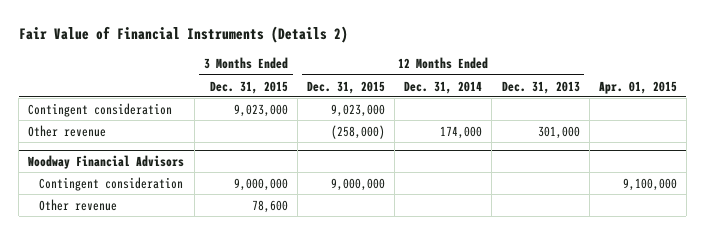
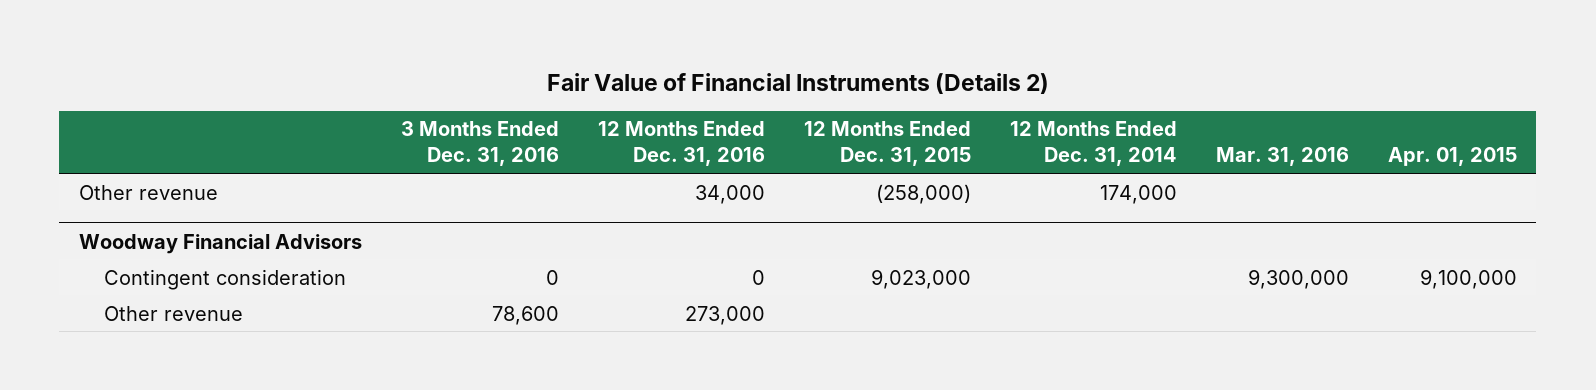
- | 3 Months Ended Dec. 31, 2015 | 12 Months Ended Dec. 31, 2015 | 12 Months Ended Dec. 31, 2014 | 12 Months Ended Dec. 31, 2013 | Apr. 01, 2015
+ | 3 Months Ended Dec. 31, 2016 | 12 Months Ended Dec. 31, 2016 | 12 Months Ended Dec. 31, 2015 | 12 Months Ended Dec. 31, 2014 | Mar. 31, 2016 | Apr. 01, 2015
- Contingent consideration | 9,023,000 | 9,023,000 | | |
@ Woodway Financial Advisors
- Contingent consideration | 9,000,000 | 9,000,000 | | | 9,100,000
+ Contingent consideration | 0 | 0 | 9,023,000 | | 9,300,000 | 9,100,000

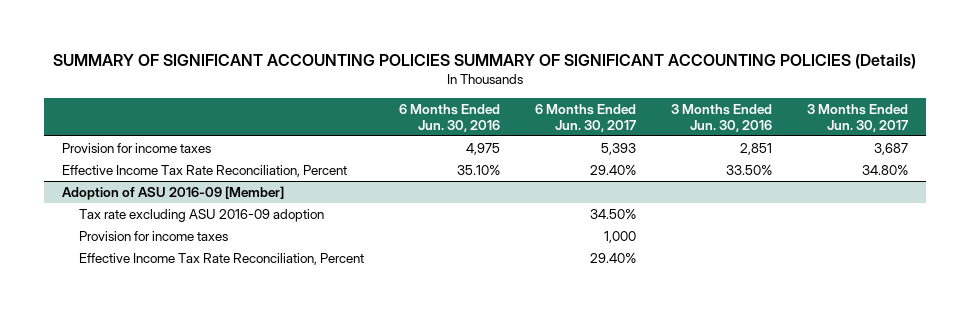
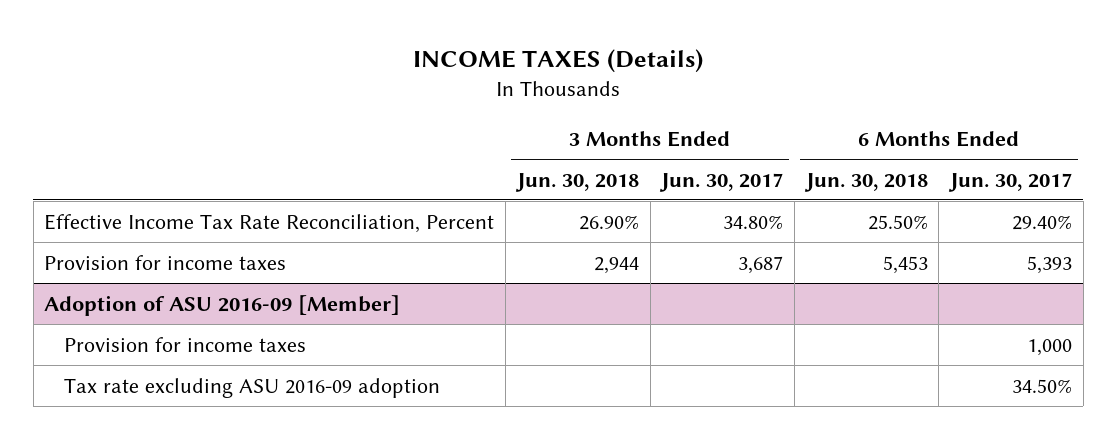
- SUMMARY OF SIGNIFICANT ACCOUNTING POLICIES SUMMARY OF SIGNIFICANT ACCOUNTING POLICIES (Details)
+ INCOME TAXES (Details)
- | 6 Months Ended Jun. 30, 2016 | 6 Months Ended Jun. 30, 2017 | 3 Months Ended Jun. 30, 2016 | 3 Months Ended Jun. 30, 2017
+ | 3 Months Ended Jun. 30, 2018 | 3 Months Ended Jun. 30, 2017 | 6 Months Ended Jun. 30, 2018 | 6 Months Ended Jun. 30, 2017
moved down: Provision for income taxes | 2,944 | 3,687 | 5,453 | 5,393
@ Adoption of ASU 2016-09 [Member]
- Effective Income Tax Rate Reconciliation, Percent | | 29.40% | |
moved down: Tax rate excluding ASU 2016-09 adoption | | | | 34.50%

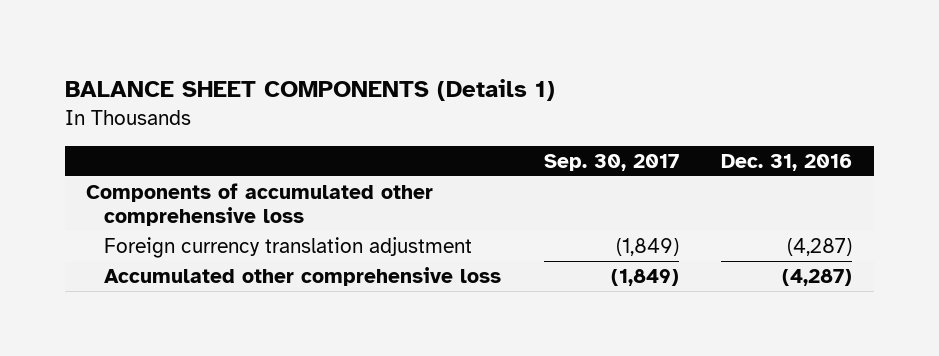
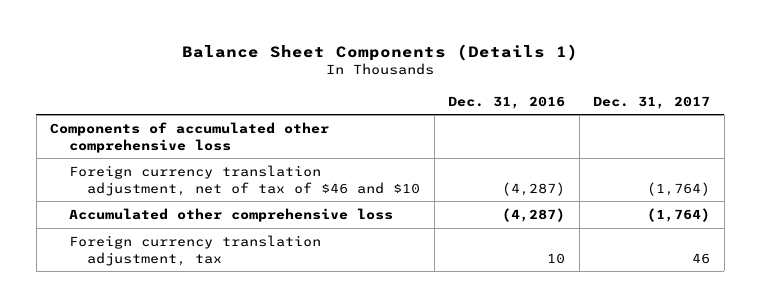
- BALANCE SHEET COMPONENTS (Details 1)
+ Balance Sheet Components (Details 1)
- | Sep. 30, 2017 | Dec. 31, 2016
+ | Dec. 31, 2016 | Dec. 31, 2017
- Foreign currency translation adjustment | (1,849) | (4,287)
+ Foreign currency translation adjustment, net of tax of $46 and $10 | (4,287) | (1,764)
+ Foreign currency translation adjustment, tax | 10 | 46

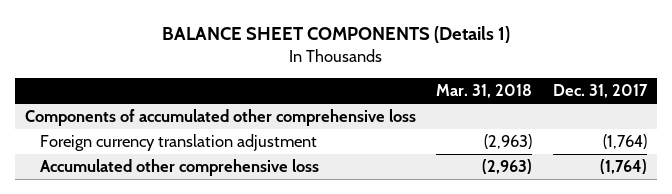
- Balance Sheet Components (Details 1)
+ BALANCE SHEET COMPONENTS (Details 1)
- | Dec. 31, 2016 | Dec. 31, 2017
+ | Mar. 31, 2018 | Dec. 31, 2017
- Foreign currency translation adjustment, net of tax of $46 and $10 | (4,287) | (1,764)
+ Foreign currency translation adjustment | (2,963) | (1,764)
- Foreign currency translation adjustment, tax | 10 | 46

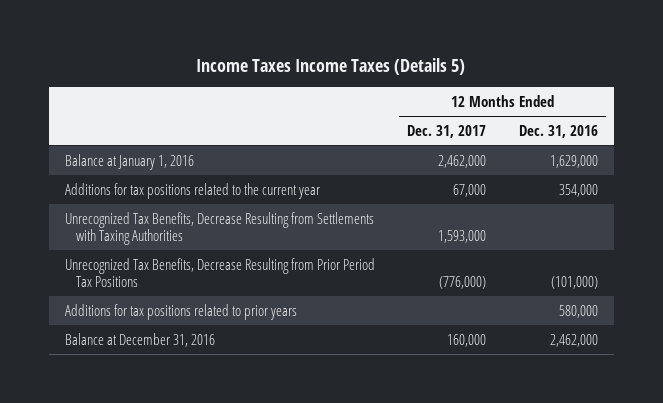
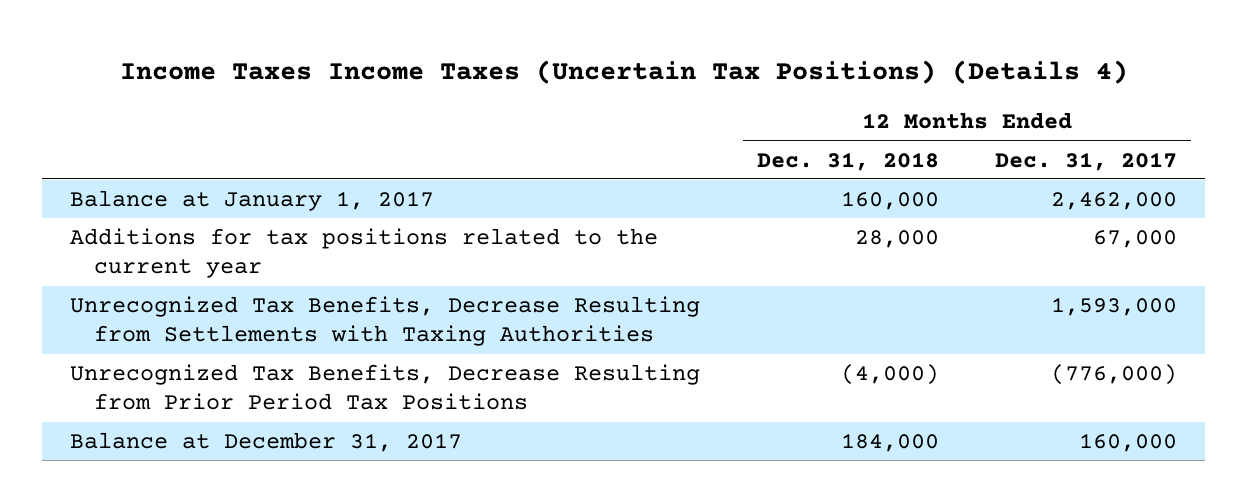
- Income Taxes Income Taxes (Details 5)
+ Income Taxes Income Taxes (Uncertain Tax Positions) (Details 4)
- | 12 Months Ended Dec. 31, 2017 | 12 Months Ended Dec. 31, 2016
+ | 12 Months Ended Dec. 31, 2018 | 12 Months Ended Dec. 31, 2017
- Balance at January 1, 2016 | 2,462,000 | 1,629,000
+ Balance at January 1, 2017 | 160,000 | 2,462,000
- Additions for tax positions related to prior years | | 580,000
- Balance at December 31, 2016 | 160,000 | 2,462,000
+ Balance at December 31, 2017 | 184,000 | 160,000

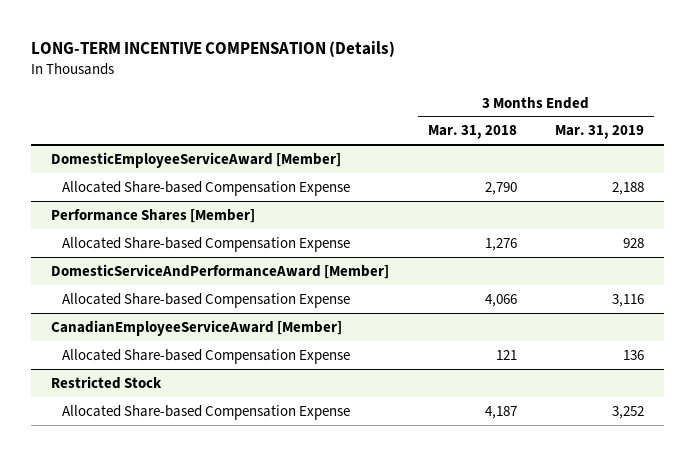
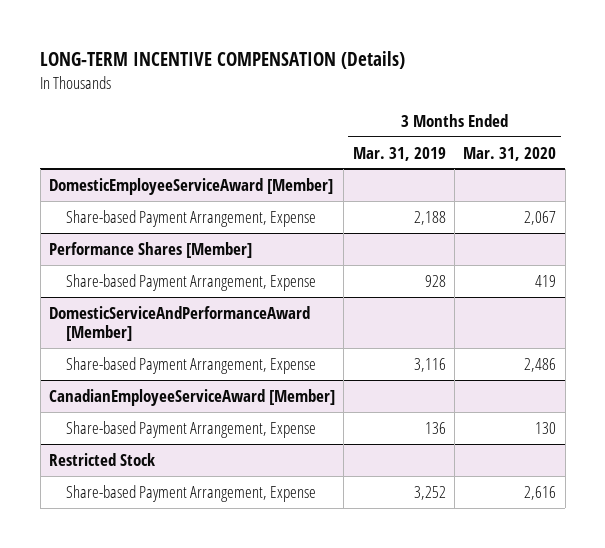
- | 3 Months Ended Mar. 31, 2018 | 3 Months Ended Mar. 31, 2019
+ | 3 Months Ended Mar. 31, 2019 | 3 Months Ended Mar. 31, 2020
@ DomesticEmployeeServiceAward [Member]
- Allocated Share-based Compensation Expense | 2,790 | 2,188
+ Share-based Payment Arrangement, Expense | 2,188 | 2,067
@ Performance Shares [Member]
- Allocated Share-based Compensation Expense | 1,276 | 928
+ Share-based Payment Arrangement, Expense | 928 | 419
@ DomesticServiceAndPerformanceAward [Member]
- Allocated Share-based Compensation Expense | 4,066 | 3,116
+ Share-based Payment Arrangement, Expense | 3,116 | 2,486
@ CanadianEmployeeServiceAward [Member]
- Allocated Share-based Compensation Expense | 121 | 136
+ Share-based Payment Arrangement, Expense | 136 | 130
@ Restricted Stock
- Allocated Share-based Compensation Expense | 4,187 | 3,252
+ Share-based Payment Arrangement, Expense | 3,252 | 2,616

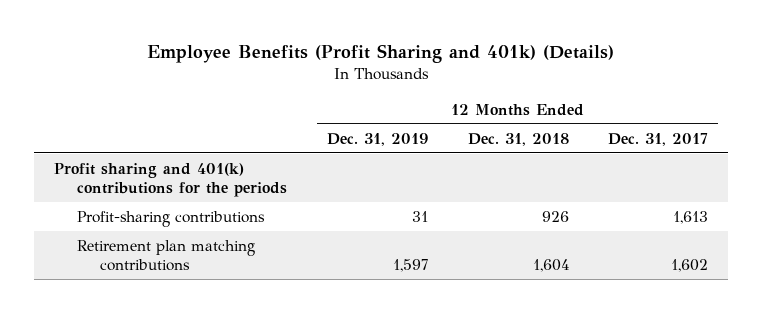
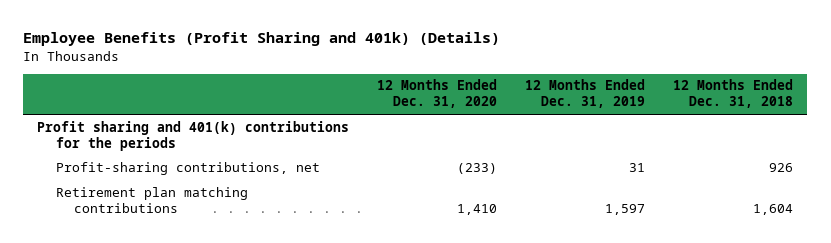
- | 12 Months Ended Dec. 31, 2019 | 12 Months Ended Dec. 31, 2018 | 12 Months Ended Dec. 31, 2017
+ | 12 Months Ended Dec. 31, 2020 | 12 Months Ended Dec. 31, 2019 | 12 Months Ended Dec. 31, 2018
- Profit-sharing contributions | 31 | 926 | 1,613
+ Profit-sharing contributions, net | (233) | 31 | 926

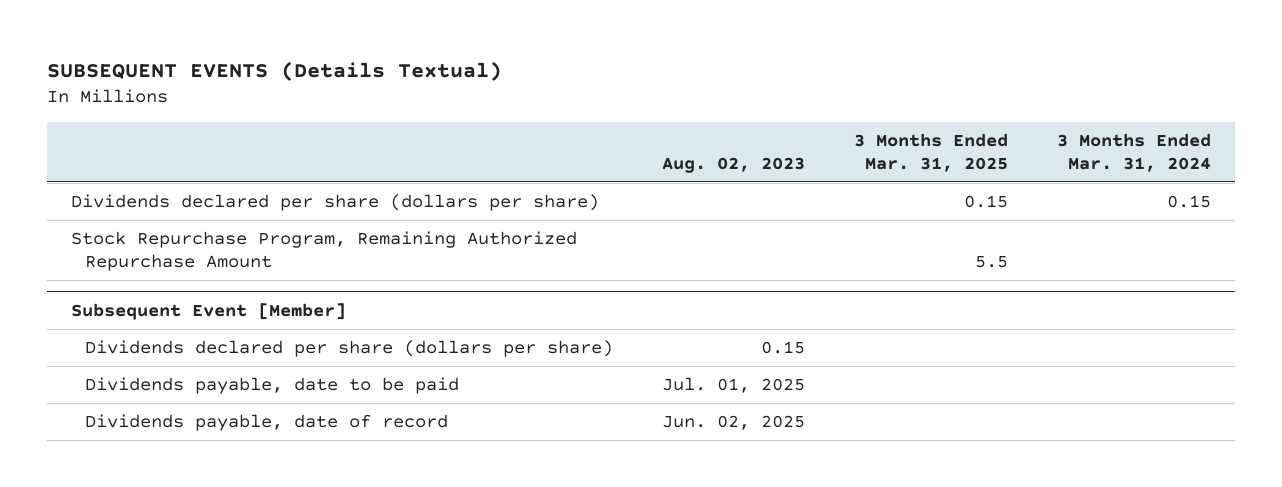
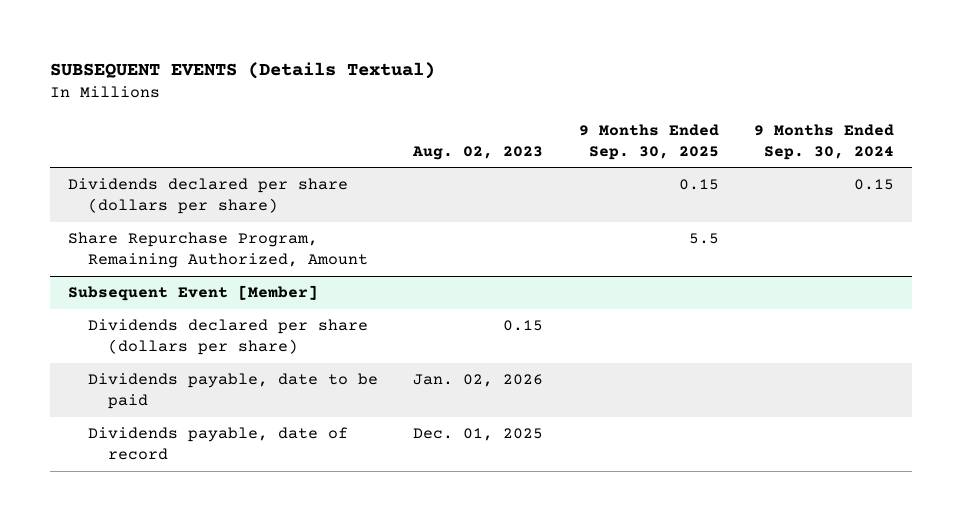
- | Aug. 02, 2023 | 3 Months Ended Mar. 31, 2025 | 3 Months Ended Mar. 31, 2024
+ | Aug. 02, 2023 | 9 Months Ended Sep. 30, 2025 | 9 Months Ended Sep. 30, 2024
- Stock Repurchase Program, Remaining Authorized Repurchase Amount | | 5.5 |
+ Share Repurchase Program, Remaining Authorized, Amount | | 5.5 |
@ Subsequent Event [Member]
- Dividends payable, date to be paid | Jul. 01, 2025 | |
- Dividends payable, date of record | Jun. 02, 2025 | |
+ Dividends payable, date to be paid | Jan. 02, 2026 | |
+ Dividends payable, date of record | Dec. 01, 2025 | |

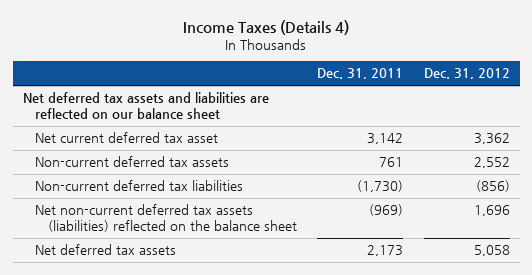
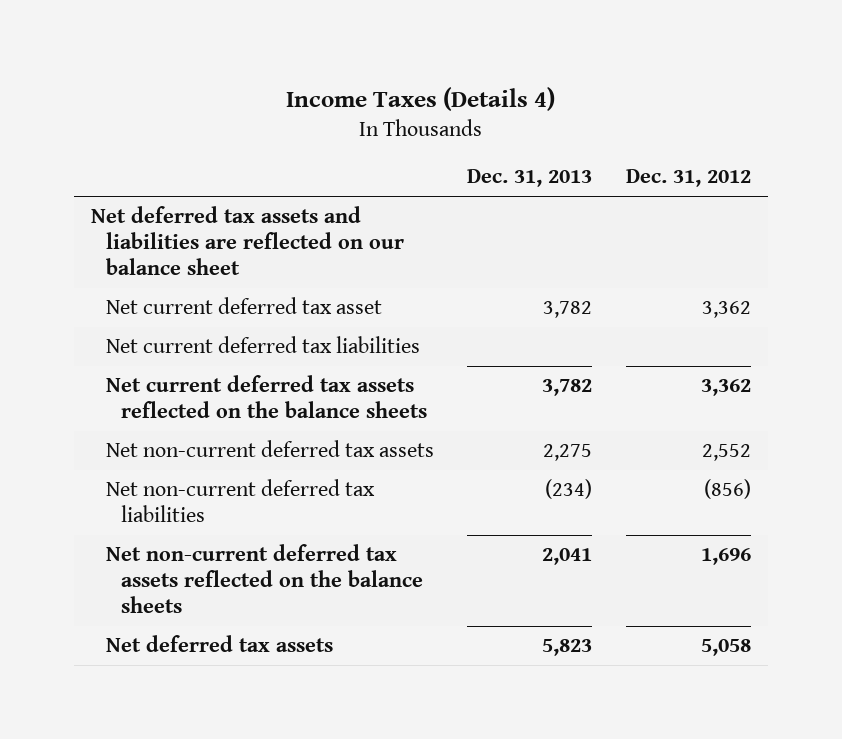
- | Dec. 31, 2011 | Dec. 31, 2012
+ | Dec. 31, 2013 | Dec. 31, 2012
- Non-current deferred tax assets | 761 | 2,552
- Non-current deferred tax liabilities | (1,730) | (856)
- Net non-current deferred tax assets (liabilities) reflected on the balance sheet | (969) | 1,696
+ Net current deferred tax liabilities
+ Net current deferred tax assets reflected on the balance sheets | 3,782 | 3,362
+ Net non-current deferred tax assets | 2,275 | 2,552
+ Net non-current deferred tax liabilities | (234) | (856)
+ Net non-current deferred tax assets reflected on the balance sheets | 2,041 | 1,696

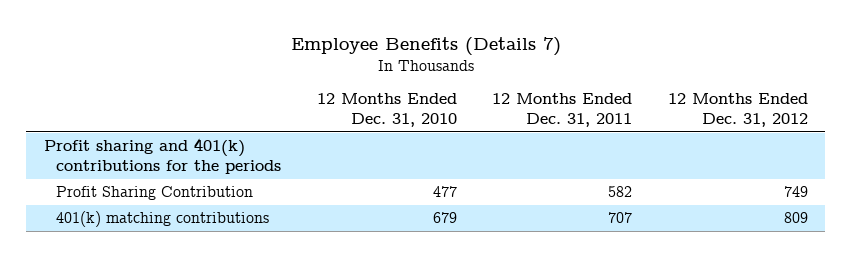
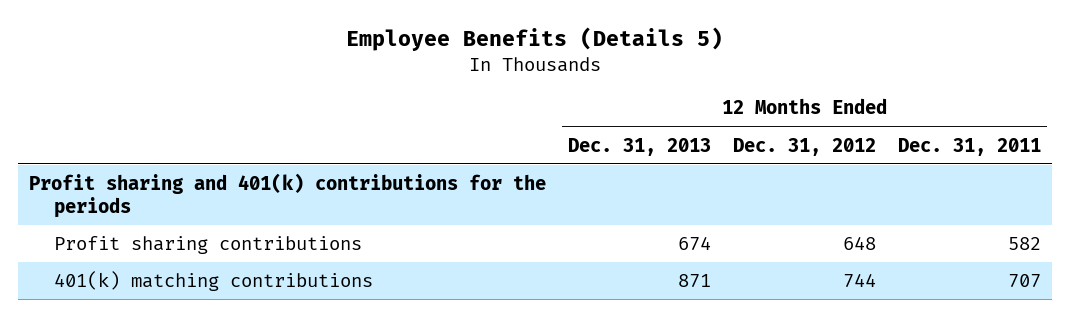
- Employee Benefits (Details 7)
+ Employee Benefits (Details 5)
- | 12 Months Ended Dec. 31, 2010 | 12 Months Ended Dec. 31, 2011 | 12 Months Ended Dec. 31, 2012
+ | 12 Months Ended Dec. 31, 2013 | 12 Months Ended Dec. 31, 2012 | 12 Months Ended Dec. 31, 2011
- Profit Sharing Contribution | 477 | 582 | 749
- 401(k) matching contributions | 679 | 707 | 809
+ Profit sharing contributions | 674 | 648 | 582
+ 401(k) matching contributions | 871 | 744 | 707

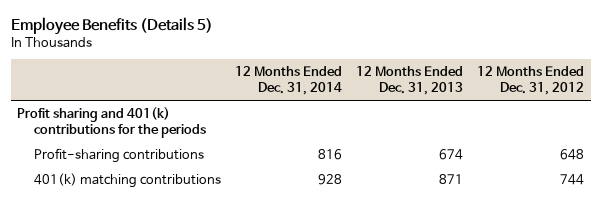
- | 12 Months Ended Dec. 31, 2013 | 12 Months Ended Dec. 31, 2012 | 12 Months Ended Dec. 31, 2011
+ | 12 Months Ended Dec. 31, 2014 | 12 Months Ended Dec. 31, 2013 | 12 Months Ended Dec. 31, 2012
- Profit sharing contributions | 674 | 648 | 582
+ Profit-sharing contributions | 816 | 674 | 648

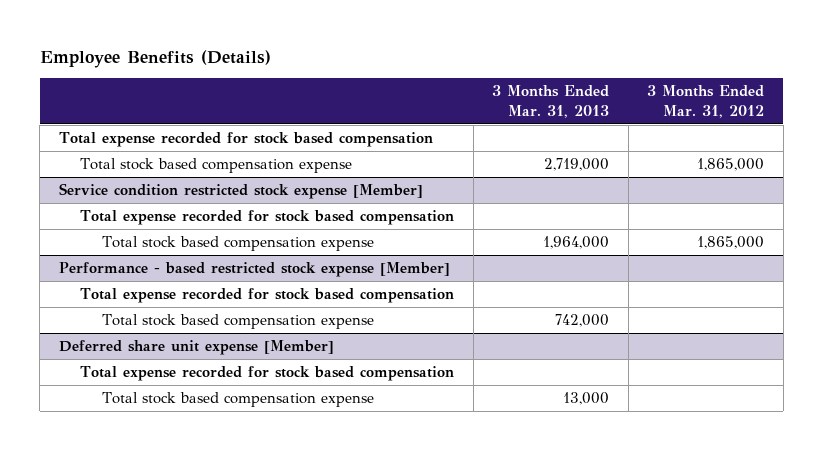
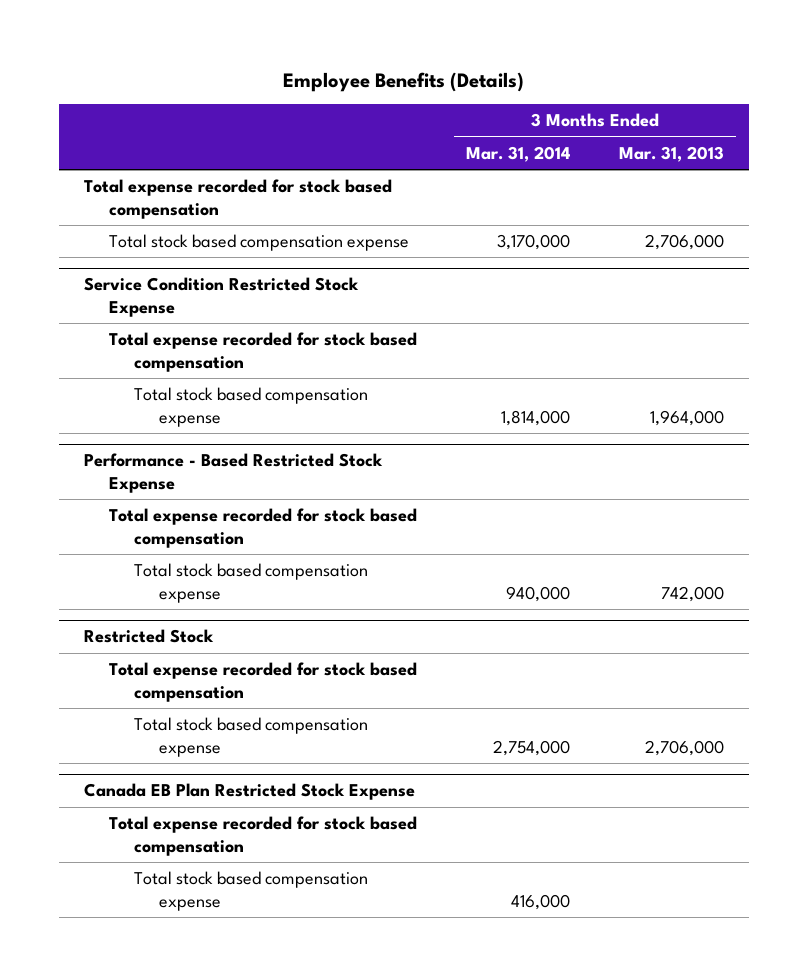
- | 3 Months Ended Mar. 31, 2013 | 3 Months Ended Mar. 31, 2012
+ | 3 Months Ended Mar. 31, 2014 | 3 Months Ended Mar. 31, 2013
- Total stock based compensation expense | 2,719,000 | 1,865,000
- Service condition restricted stock expense [Member]
+ Total stock based compensation expense | 3,170,000 | 2,706,000
+ Service Condition Restricted Stock Expense
- Performance - based restricted stock expense [Member]
+ Performance - Based Restricted Stock Expense
- Deferred share unit expense [Member]
+ Restricted Stock
- Total stock based compensation expense | 13,000 |
+ Total stock based compensation expense | 2,754,000 | 2,706,000
+ Canada EB Plan Restricted Stock Expense
+ Total expense recorded for stock based compensation
+ Total stock based compensation expense | 416,000 |

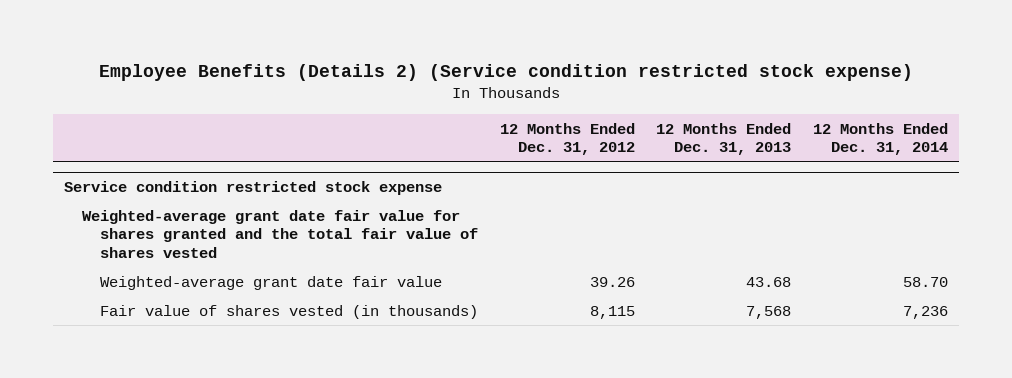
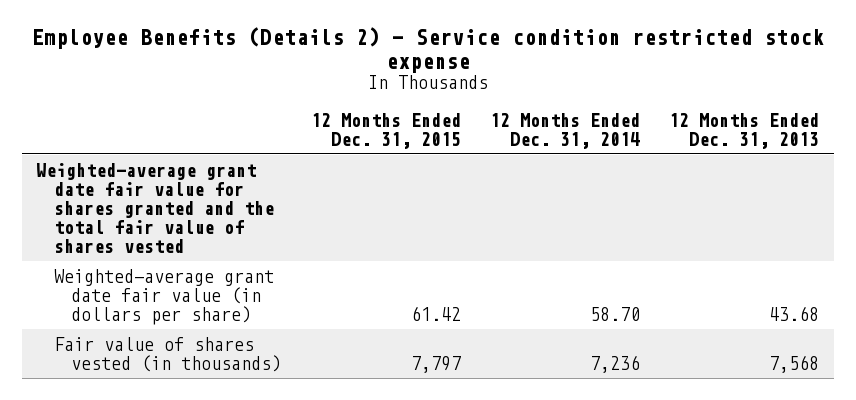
- Employee Benefits (Details 2) (Service condition restricted stock expense)
+ Employee Benefits (Details 2) - Service condition restricted stock expense
- | 12 Months Ended Dec. 31, 2012 | 12 Months Ended Dec. 31, 2013 | 12 Months Ended Dec. 31, 2014
+ | 12 Months Ended Dec. 31, 2015 | 12 Months Ended Dec. 31, 2014 | 12 Months Ended Dec. 31, 2013
- Service condition restricted stock expense
- Weighted-average grant date fair value | 39.26 | 43.68 | 58.70
+ Weighted-average grant date fair value (in dollars per share) | 61.42 | 58.70 | 43.68

